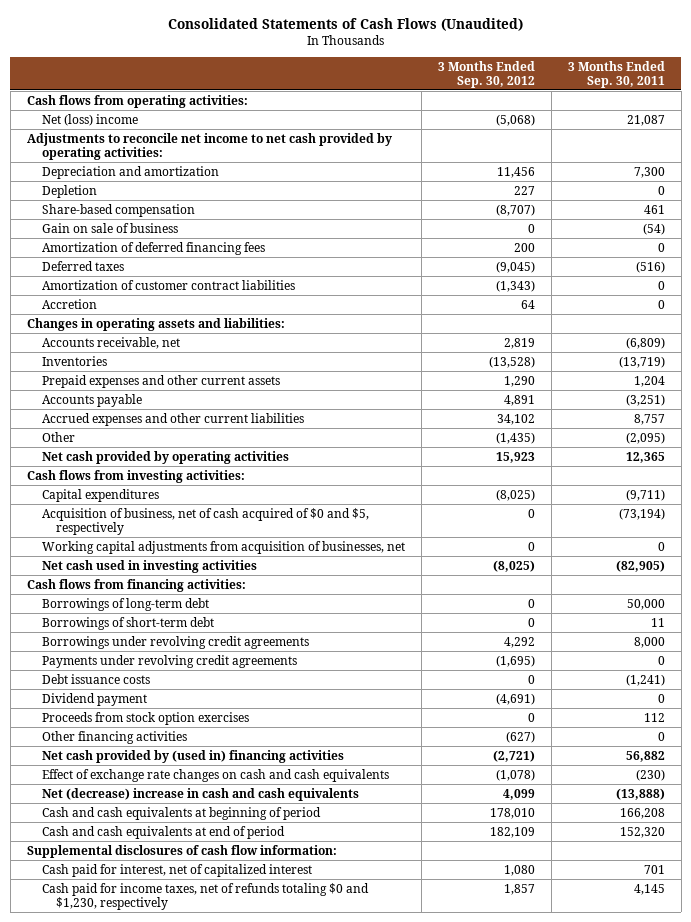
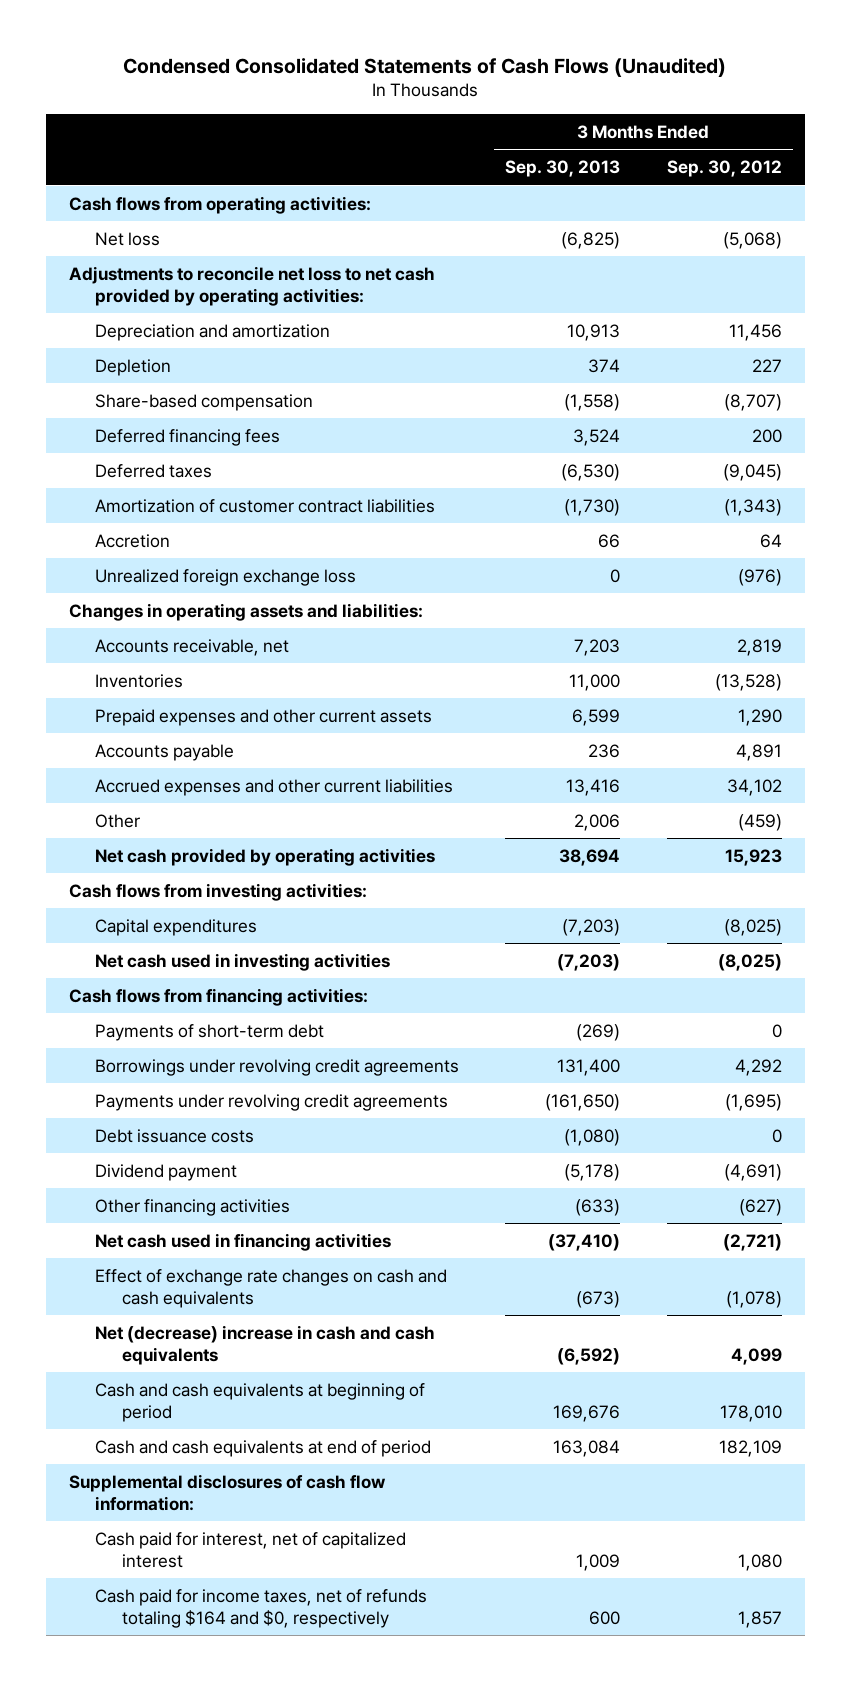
- Consolidated Statements of Cash Flows (Unaudited)
+ Condensed Consolidated Statements of Cash Flows (Unaudited)
- | 3 Months Ended Sep. 30, 2012 | 3 Months Ended Sep. 30, 2011
+ | 3 Months Ended Sep. 30, 2013 | 3 Months Ended Sep. 30, 2012
- Net (loss) income | (5,068) | 21,087
- Adjustments to reconcile net income to net cash provided by operating activities:
+ Net loss | (6,825) | (5,068)
+ Adjustments to reconcile net loss to net cash provided by operating activities:
- Gain on sale of business | 0 | (54)
- Amortization of deferred financing fees | 200 | 0
+ Deferred financing fees | 3,524 | 200
+ Unrealized foreign exchange loss | 0 | (976)
- Other | (1,435) | (2,095)
+ Other | 2,006 | (459)
- Acquisition of business, net of cash acquired of $0 and $5, respectively | 0 | (73,194)
- Working capital adjustments from acquisition of businesses, net | 0 | 0
- Borrowings of long-term debt | 0 | 50,000
- Borrowings of short-term debt | 0 | 11
+ Payments of short-term debt | (269) | 0
- Proceeds from stock option exercises | 0 | 112
- Net cash provided by (used in) financing activities | (2,721) | 56,882
+ Net cash used in financing activities | (37,410) | (2,721)
- Cash paid for income taxes, net of refunds totaling $0 and $1,230, respectively | 1,857 | 4,145
+ Cash paid for income taxes, net of refunds totaling $164 and $0, respectively | 600 | 1,857

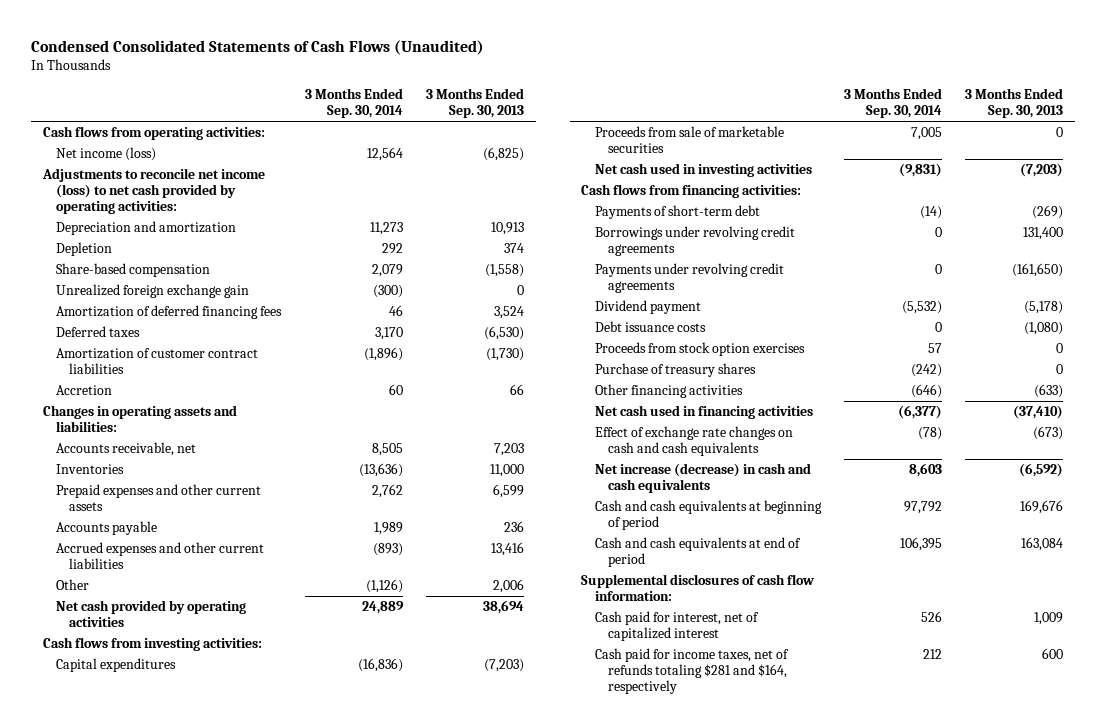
- | 3 Months Ended Sep. 30, 2013 | 3 Months Ended Sep. 30, 2012
+ | 3 Months Ended Sep. 30, 2014 | 3 Months Ended Sep. 30, 2013
- Net loss | (6,825) | (5,068)
- Adjustments to reconcile net loss to net cash provided by operating activities:
+ Net income (loss) | 12,564 | (6,825)
+ Adjustments to reconcile net income (loss) to net cash provided by operating activities:
- Deferred financing fees | 3,524 | 200
+ Unrealized foreign exchange gain | (300) | 0
+ Amortization of deferred financing fees | 46 | 3,524
- Unrealized foreign exchange loss | 0 | (976)
+ Proceeds from sale of marketable securities | 7,005 | 0
moved down: Debt issuance costs | 0 | (1,080)
+ Proceeds from stock option exercises | 57 | 0
+ Purchase of treasury shares | (242) | 0
- Net (decrease) increase in cash and cash equivalents | (6,592) | 4,099
+ Net increase (decrease) in cash and cash equivalents | 8,603 | (6,592)
- Cash paid for income taxes, net of refunds totaling $164 and $0, respectively | 600 | 1,857
+ Cash paid for income taxes, net of refunds totaling $281 and $164, respectively | 212 | 600

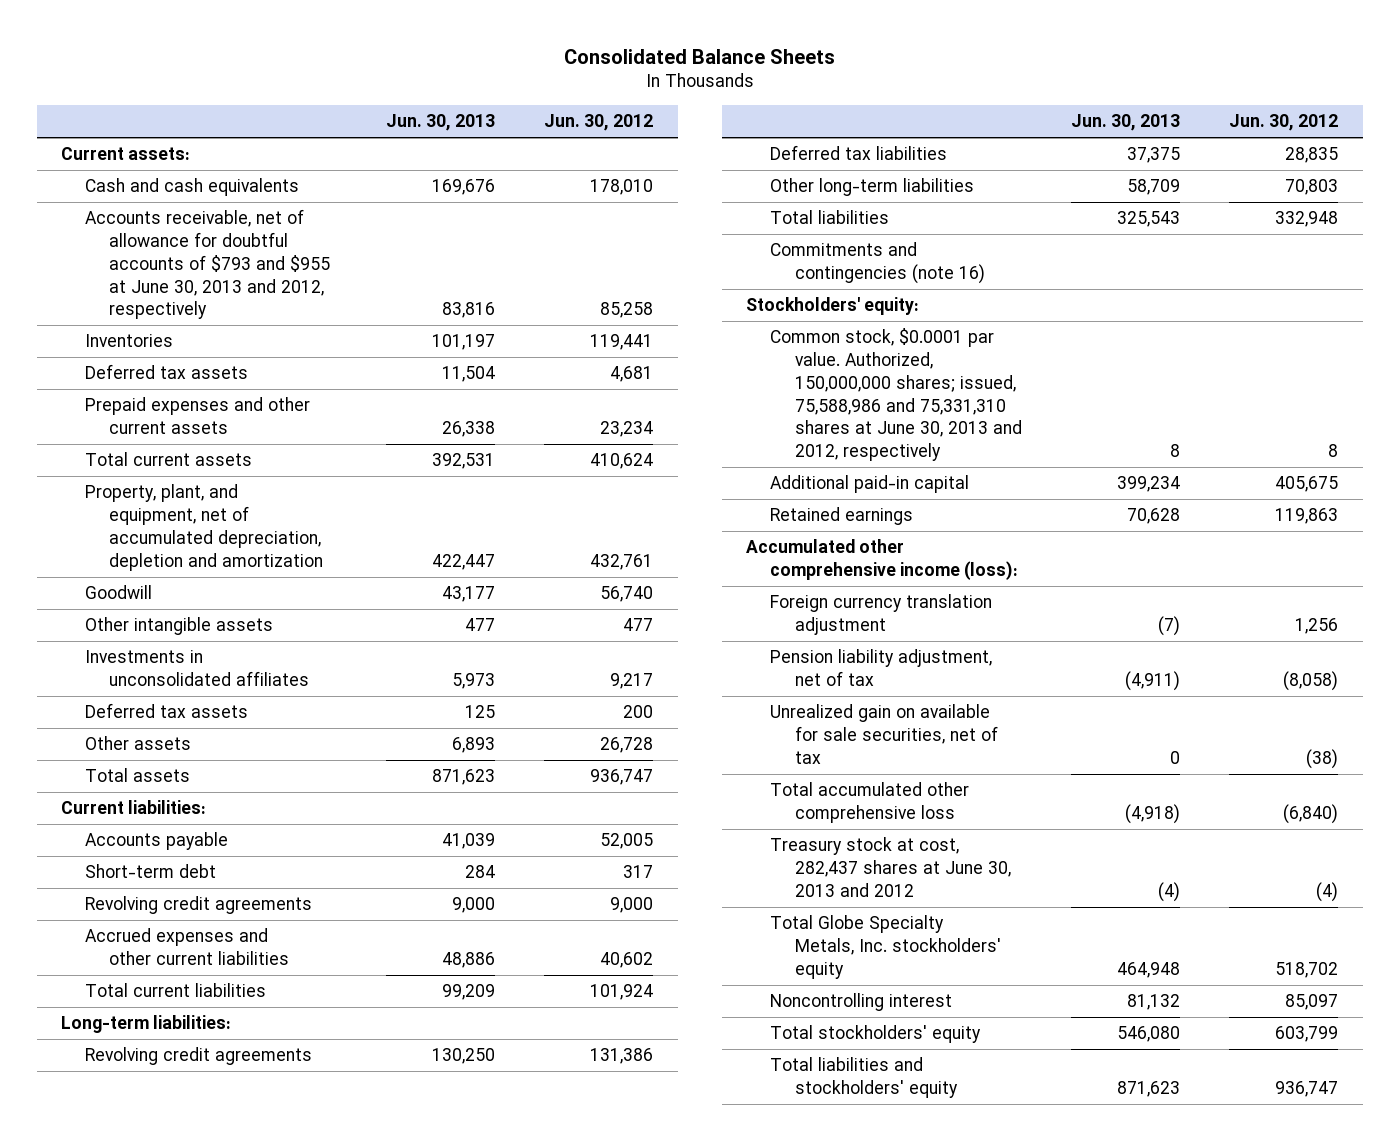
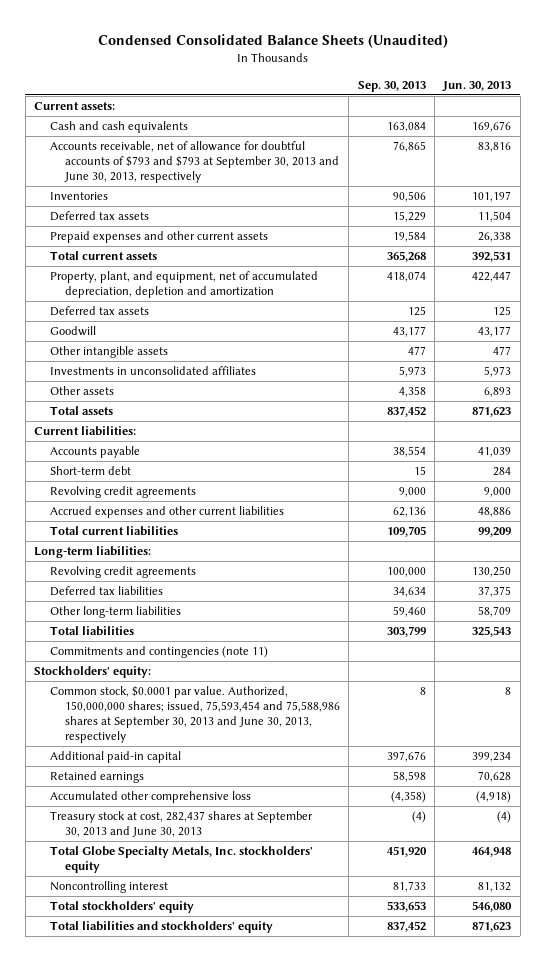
- Consolidated Balance Sheets
+ Condensed Consolidated Balance Sheets (Unaudited)
- | Jun. 30, 2013 | Jun. 30, 2012
+ | Sep. 30, 2013 | Jun. 30, 2013
- Accounts receivable, net of allowance for doubtful accounts of $793 and $955 at June 30, 2013 and 2012, respectively | 83,816 | 85,258
+ Accounts receivable, net of allowance for doubtful accounts of $793 and $793 at September 30, 2013 and June 30, 2013, respectively | 76,865 | 83,816
moved up: Deferred tax assets | 125 | 125
- Commitments and contingencies (note 16)
+ Commitments and contingencies (note 11)
- Common stock, $0.0001 par value. Authorized, 150,000,000 shares; issued, 75,588,986 and 75,331,310 shares at June 30, 2013 and 2012, respectively | 8 | 8
+ Common stock, $0.0001 par value. Authorized, 150,000,000 shares; issued, 75,593,454 and 75,588,986 shares at September 30, 2013 and June 30, 2013, respectively | 8 | 8
- Accumulated other comprehensive income (loss):
- Foreign currency translation adjustment | (7) | 1,256
- Pension liability adjustment, net of tax | (4,911) | (8,058)
- Unrealized gain on available for sale securities, net of tax | 0 | (38)
- Total accumulated other comprehensive loss | (4,918) | (6,840)
- Treasury stock at cost, 282,437 shares at June 30, 2013 and 2012 | (4) | (4)
+ Accumulated other comprehensive loss | (4,358) | (4,918)
+ Treasury stock at cost, 282,437 shares at September 30, 2013 and June 30, 2013 | (4) | (4)

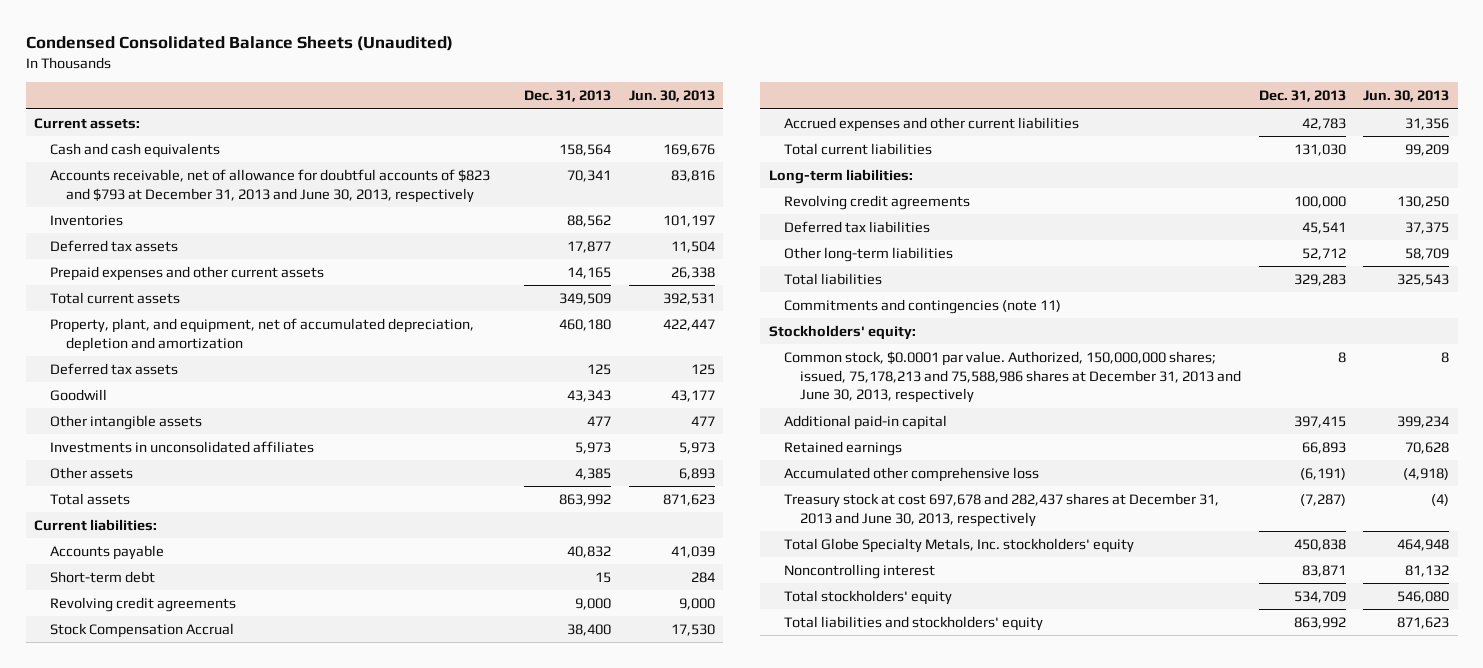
- | Sep. 30, 2013 | Jun. 30, 2013
+ | Dec. 31, 2013 | Jun. 30, 2013
- Accounts receivable, net of allowance for doubtful accounts of $793 and $793 at September 30, 2013 and June 30, 2013, respectively | 76,865 | 83,816
+ Accounts receivable, net of allowance for doubtful accounts of $823 and $793 at December 31, 2013 and June 30, 2013, respectively | 70,341 | 83,816
- Accrued expenses and other current liabilities | 62,136 | 48,886
+ Stock Compensation Accrual | 38,400 | 17,530
+ Accrued expenses and other current liabilities | 42,783 | 31,356
- Common stock, $0.0001 par value. Authorized, 150,000,000 shares; issued, 75,593,454 and 75,588,986 shares at September 30, 2013 and June 30, 2013, respectively | 8 | 8
+ Common stock, $0.0001 par value. Authorized, 150,000,000 shares; issued, 75,178,213 and 75,588,986 shares at December 31, 2013 and June 30, 2013, respectively | 8 | 8
- Treasury stock at cost, 282,437 shares at September 30, 2013 and June 30, 2013 | (4) | (4)
+ Treasury stock at cost 697,678 and 282,437 shares at December 31, 2013 and June 30, 2013, respectively | (7,287) | (4)

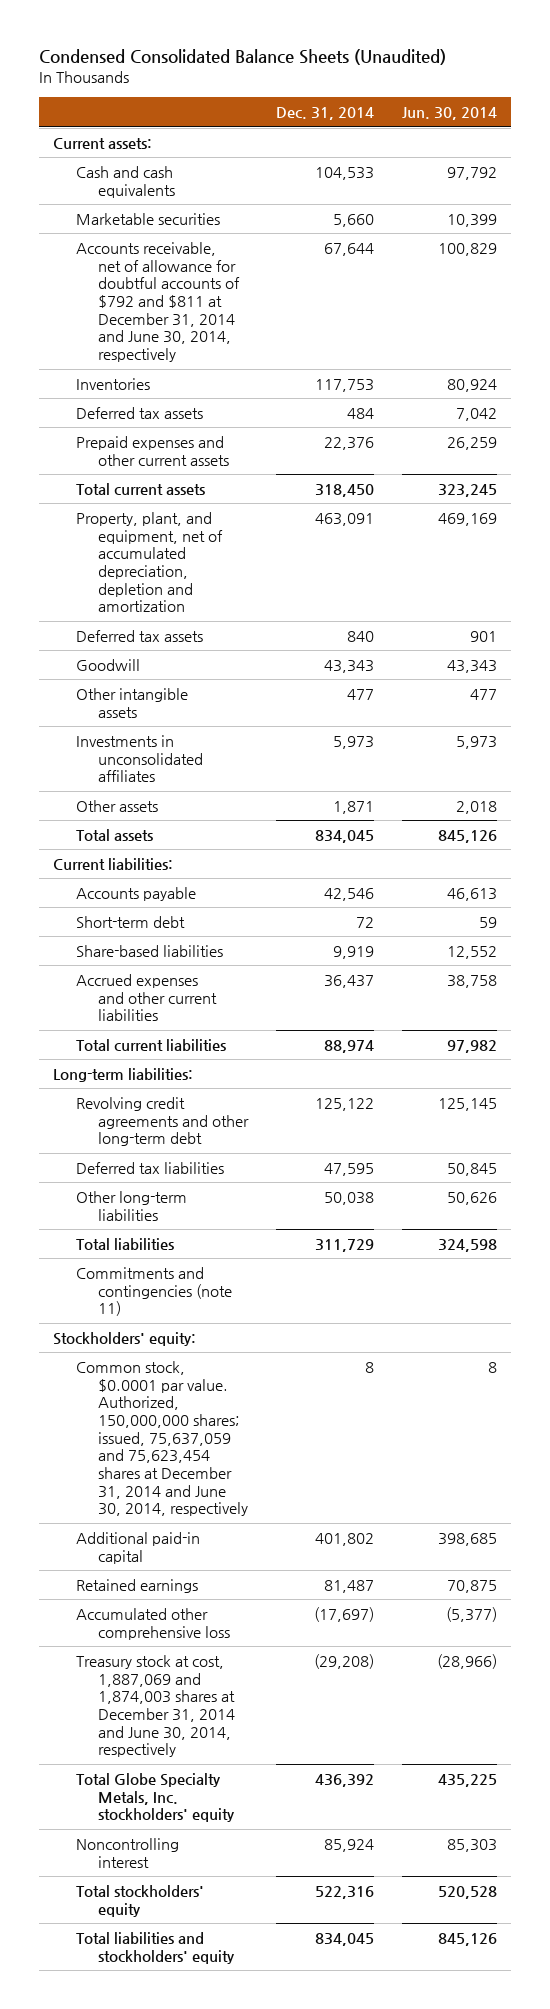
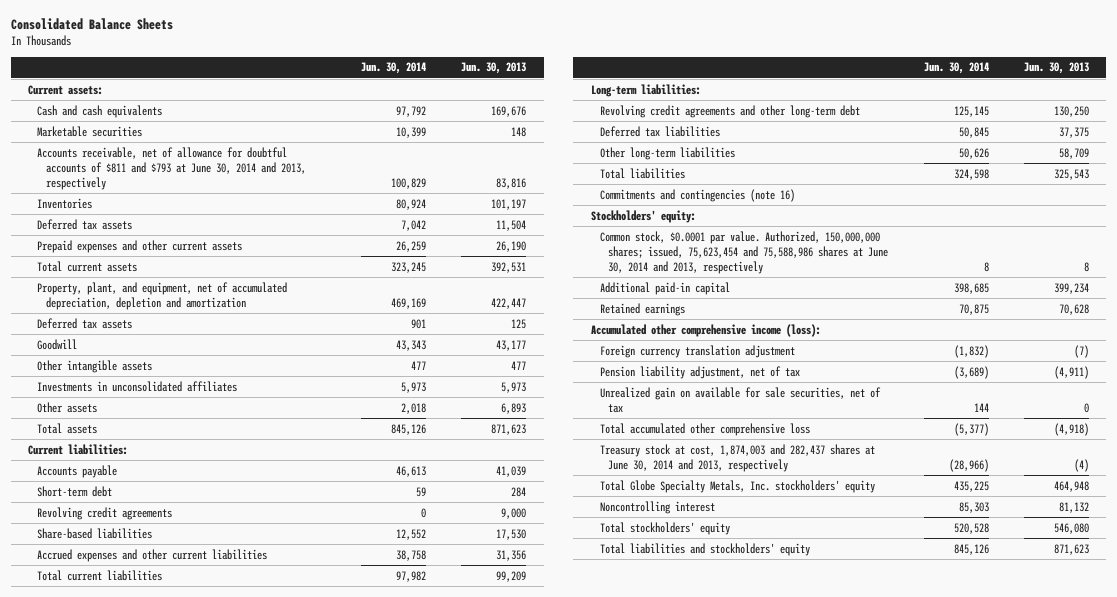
- Condensed Consolidated Balance Sheets (Unaudited)
+ Consolidated Balance Sheets
- | Dec. 31, 2014 | Jun. 30, 2014
+ | Jun. 30, 2014 | Jun. 30, 2013
- Accounts receivable, net of allowance for doubtful accounts of $792 and $811 at December 31, 2014 and June 30, 2014, respectively | 67,644 | 100,829
+ Accounts receivable, net of allowance for doubtful accounts of $811 and $793 at June 30, 2014 and 2013, respectively | 100,829 | 83,816
+ Revolving credit agreements | 0 | 9,000
- Commitments and contingencies (note 11)
+ Commitments and contingencies (note 16)
- Common stock, $0.0001 par value. Authorized, 150,000,000 shares; issued, 75,637,059 and 75,623,454 shares at December 31, 2014 and June 30, 2014, respectively | 8 | 8
+ Common stock, $0.0001 par value. Authorized, 150,000,000 shares; issued, 75,623,454 and 75,588,986 shares at June 30, 2014 and 2013, respectively | 8 | 8
- Accumulated other comprehensive loss | (17,697) | (5,377)
- Treasury stock at cost, 1,887,069 and 1,874,003 shares at December 31, 2014 and June 30, 2014, respectively | (29,208) | (28,966)
+ Accumulated other comprehensive income (loss):
+ Foreign currency translation adjustment | (1,832) | (7)
+ Pension liability adjustment, net of tax | (3,689) | (4,911)
+ Unrealized gain on available for sale securities, net of tax | 144 | 0
+ Total accumulated other comprehensive loss | (5,377) | (4,918)
+ Treasury stock at cost, 1,874,003 and 282,437 shares at June 30, 2014 and 2013, respectively | (28,966) | (4)

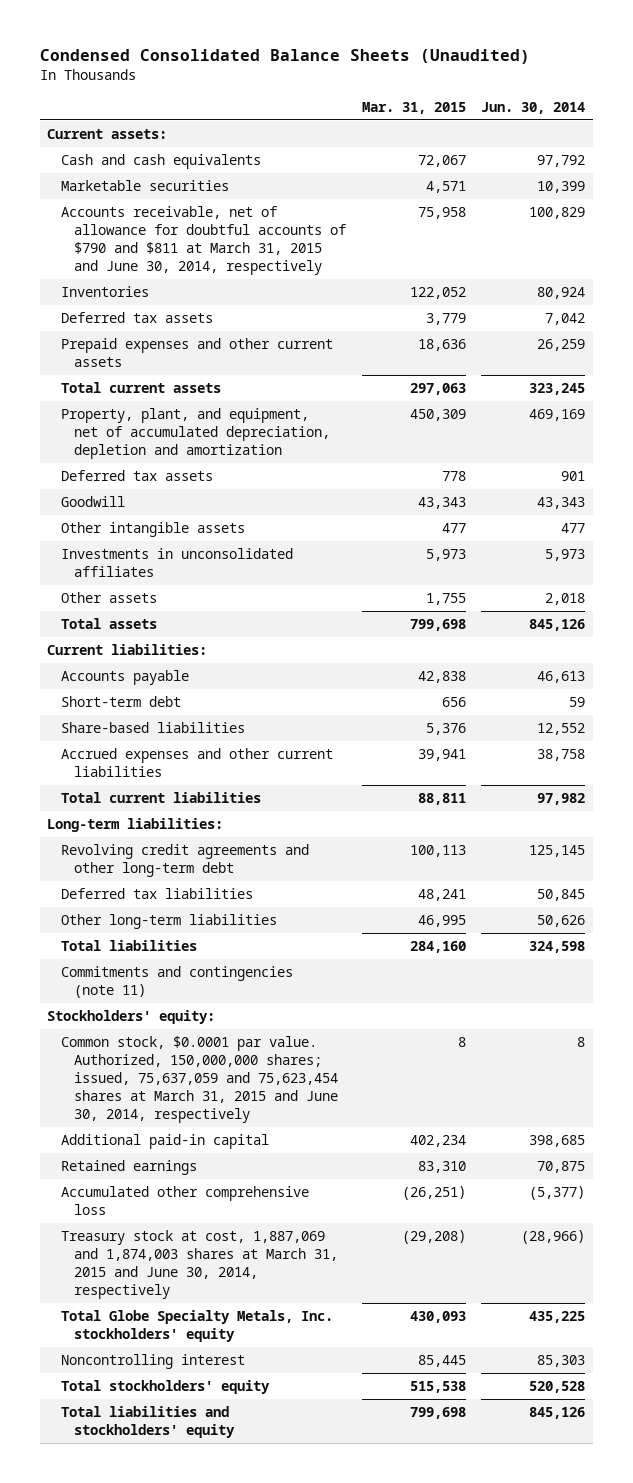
- Consolidated Balance Sheets
+ Condensed Consolidated Balance Sheets (Unaudited)
- | Jun. 30, 2014 | Jun. 30, 2013
+ | Mar. 31, 2015 | Jun. 30, 2014
- Accounts receivable, net of allowance for doubtful accounts of $811 and $793 at June 30, 2014 and 2013, respectively | 100,829 | 83,816
+ Accounts receivable, net of allowance for doubtful accounts of $790 and $811 at March 31, 2015 and June 30, 2014, respectively | 75,958 | 100,829
- Revolving credit agreements | 0 | 9,000
- Commitments and contingencies (note 16)
+ Commitments and contingencies (note 11)
- Common stock, $0.0001 par value. Authorized, 150,000,000 shares; issued, 75,623,454 and 75,588,986 shares at June 30, 2014 and 2013, respectively | 8 | 8
+ Common stock, $0.0001 par value. Authorized, 150,000,000 shares; issued, 75,637,059 and 75,623,454 shares at March 31, 2015 and June 30, 2014, respectively | 8 | 8
- Accumulated other comprehensive income (loss):
- Foreign currency translation adjustment | (1,832) | (7)
- Pension liability adjustment, net of tax | (3,689) | (4,911)
- Unrealized gain on available for sale securities, net of tax | 144 | 0
- Total accumulated other comprehensive loss | (5,377) | (4,918)
- Treasury stock at cost, 1,874,003 and 282,437 shares at June 30, 2014 and 2013, respectively | (28,966) | (4)
+ Accumulated other comprehensive loss | (26,251) | (5,377)
+ Treasury stock at cost, 1,887,069 and 1,874,003 shares at March 31, 2015 and June 30, 2014, respectively | (29,208) | (28,966)

